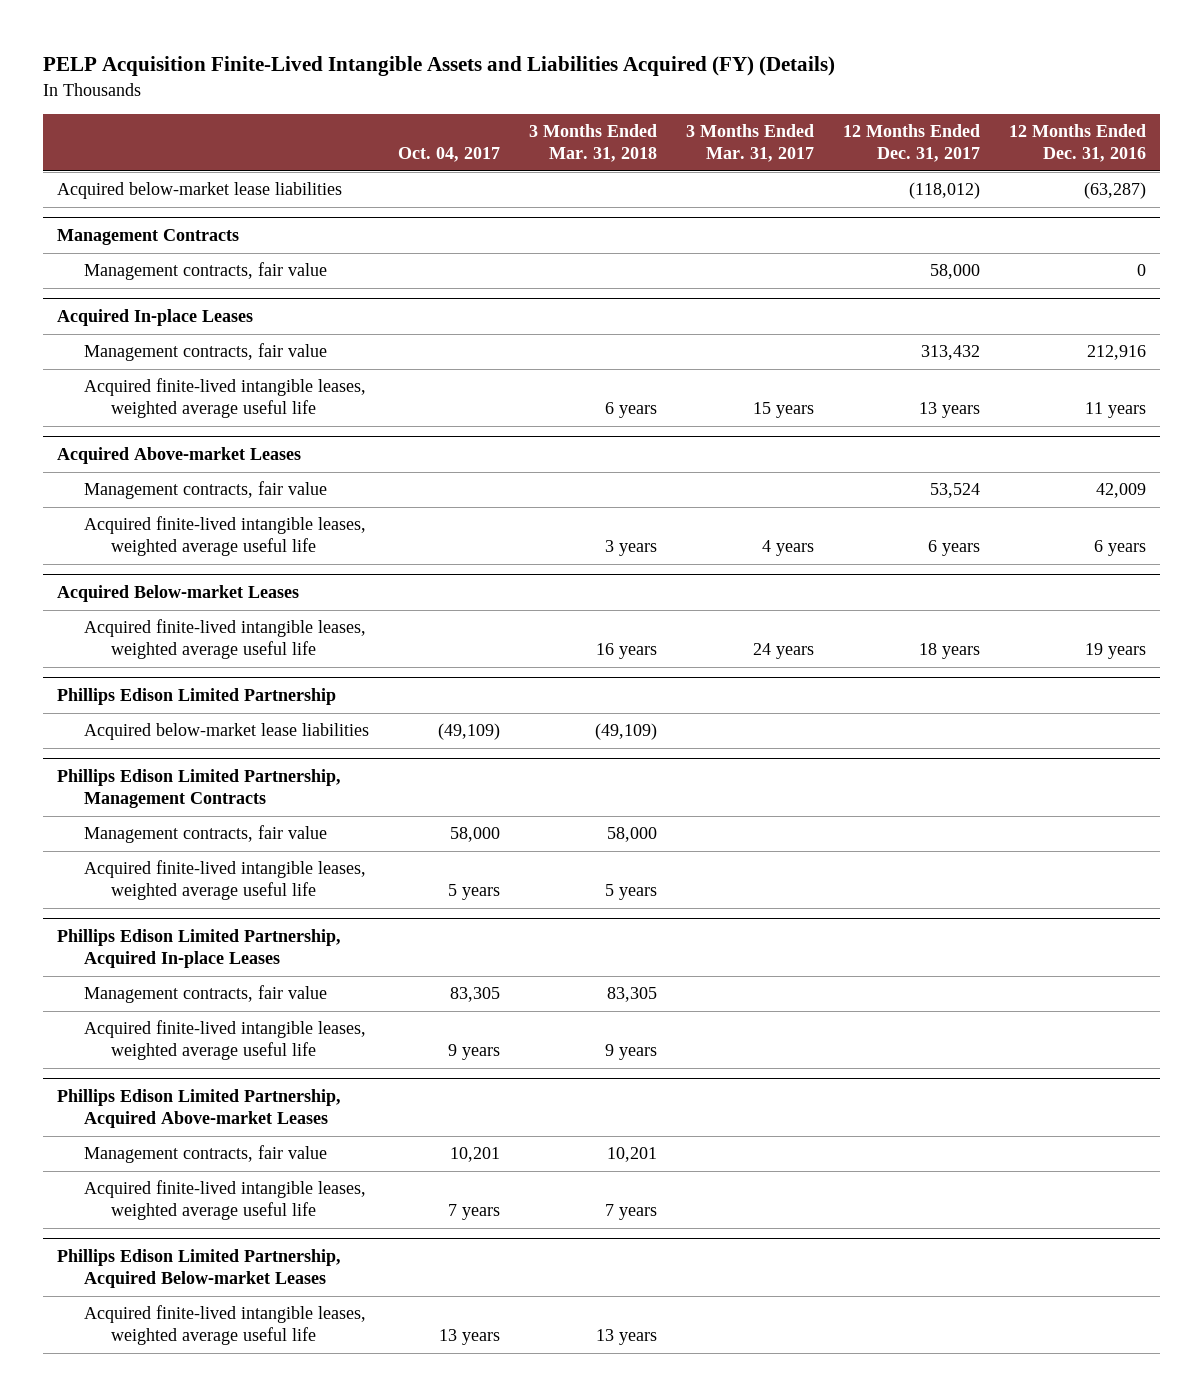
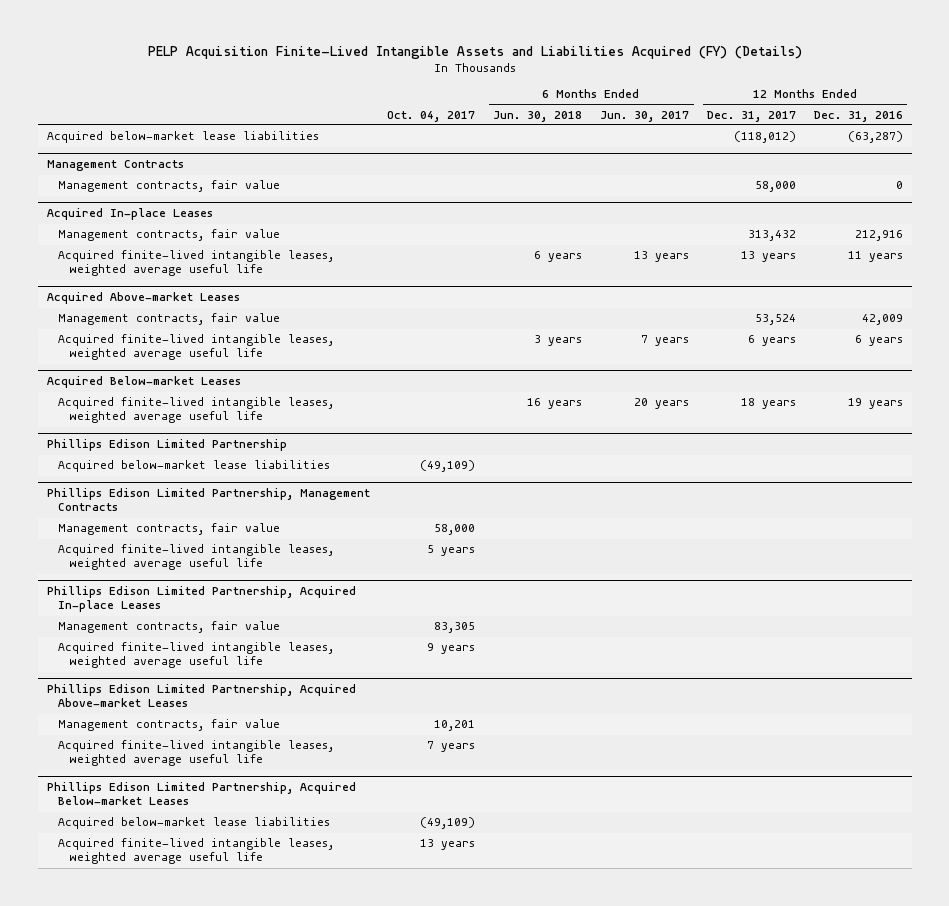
- | Oct. 04, 2017 | 3 Months Ended Mar. 31, 2018 | 3 Months Ended Mar. 31, 2017 | 12 Months Ended Dec. 31, 2017 | 12 Months Ended Dec. 31, 2016
+ | Oct. 04, 2017 | 6 Months Ended Jun. 30, 2018 | 6 Months Ended Jun. 30, 2017 | 12 Months Ended Dec. 31, 2017 | 12 Months Ended Dec. 31, 2016
@ Phillips Edison Limited Partnership, Acquired Below-market Leases
+ Acquired below-market lease liabilities | (49,109) | | | |

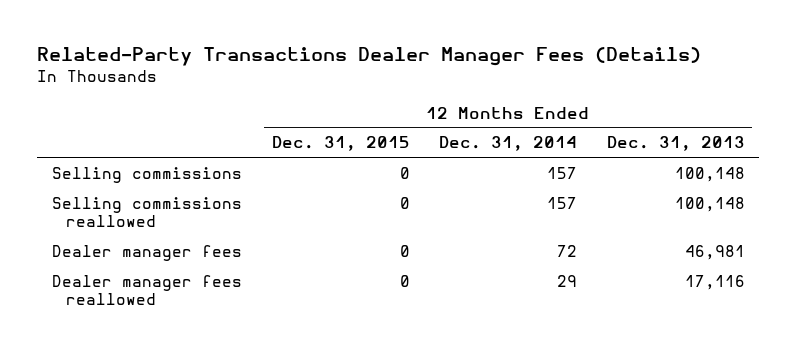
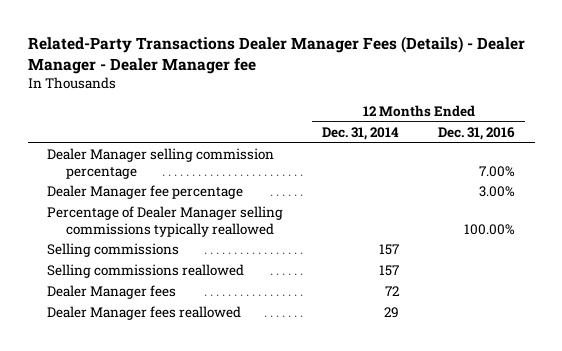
- Related-Party Transactions Dealer Manager Fees (Details)
+ Related-Party Transactions Dealer Manager Fees (Details) - Dealer Manager - Dealer Manager fee
- | 12 Months Ended Dec. 31, 2015 | 12 Months Ended Dec. 31, 2014 | 12 Months Ended Dec. 31, 2013
+ | 12 Months Ended Dec. 31, 2014 | 12 Months Ended Dec. 31, 2016
+ Dealer Manager selling commission percentage | | 7.00%
+ Dealer Manager fee percentage | | 3.00%
+ Percentage of Dealer Manager selling commissions typically reallowed | | 100.00%
- Dealer manager fees | 0 | 72 | 46,981
- Dealer manager fees reallowed | 0 | 29 | 17,116
+ Dealer Manager fees | 72 |
+ Dealer Manager fees reallowed | 29 |

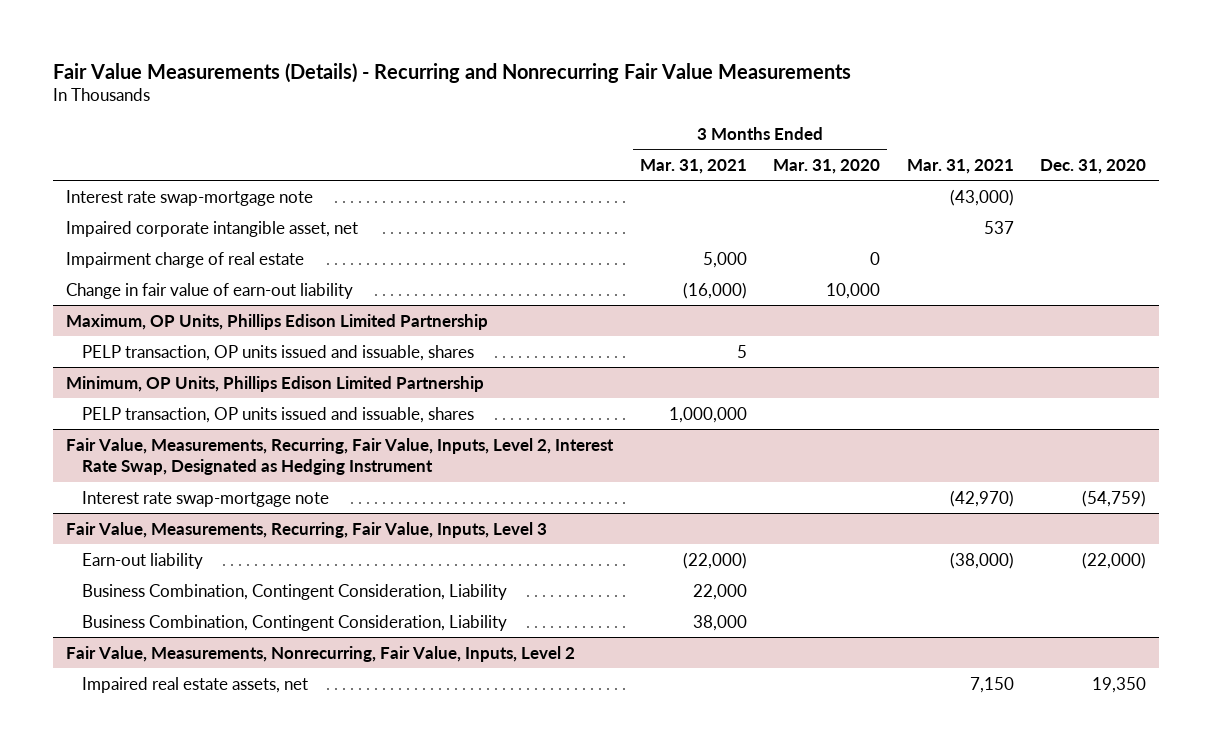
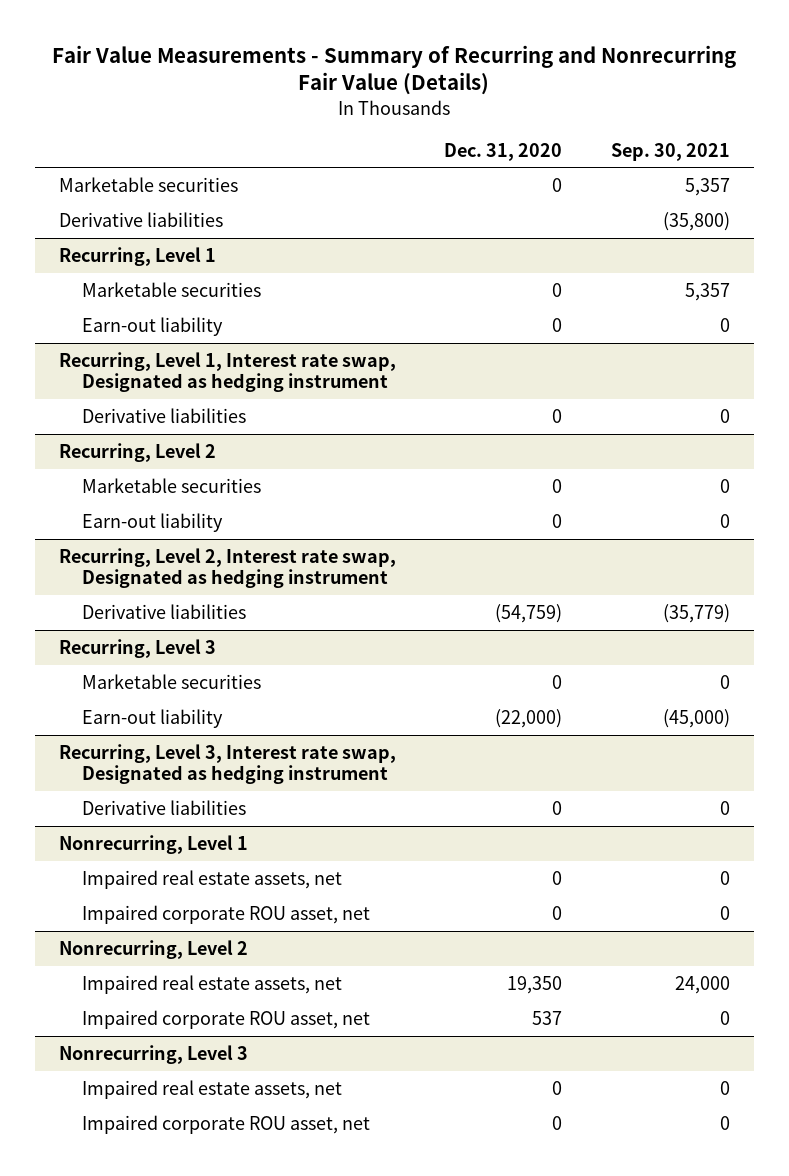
- Fair Value Measurements (Details) - Recurring and Nonrecurring Fair Value Measurements
+ Fair Value Measurements - Summary of Recurring and Nonrecurring Fair Value (Details)
- | 3 Months Ended Mar. 31, 2021 | 3 Months Ended Mar. 31, 2020 | Mar. 31, 2021 | Dec. 31, 2020
+ | Dec. 31, 2020 | Sep. 30, 2021
- Interest rate swap-mortgage note | | | (43,000) |
- Impaired corporate intangible asset, net | | | 537 |
- Impairment charge of real estate | 5,000 | 0 | |
- Change in fair value of earn-out liability | (16,000) | 10,000 | |
- Maximum, OP Units, Phillips Edison Limited Partnership
- PELP transaction, OP units issued and issuable, shares | 5 | | |
- Minimum, OP Units, Phillips Edison Limited Partnership
- PELP transaction, OP units issued and issuable, shares | 1,000,000 | | |
- Fair Value, Measurements, Recurring, Fair Value, Inputs, Level 2, Interest Rate Swap, Designated as Hedging Instrument
- Interest rate swap-mortgage note | | | (42,970) | (54,759)
- Fair Value, Measurements, Recurring, Fair Value, Inputs, Level 3
+ Marketable securities | 0 | 5,357
+ Derivative liabilities | | (35,800)
+ Recurring, Level 1
+ Marketable securities | 0 | 5,357
+ Earn-out liability | 0 | 0
+ Recurring, Level 1, Interest rate swap, Designated as hedging instrument
+ Derivative liabilities | 0 | 0
+ Recurring, Level 2
+ Marketable securities | 0 | 0
+ Earn-out liability | 0 | 0
+ Recurring, Level 2, Interest rate swap, Designated as hedging instrument
+ Derivative liabilities | (54,759) | (35,779)
+ Recurring, Level 3
+ Marketable securities | 0 | 0
- Business Combination, Contingent Consideration, Liability | 22,000 | | |
- Business Combination, Contingent Consideration, Liability | 38,000 | | |
- Fair Value, Measurements, Nonrecurring, Fair Value, Inputs, Level 2
+ Recurring, Level 3, Interest rate swap, Designated as hedging instrument
+ Derivative liabilities | 0 | 0
+ Nonrecurring, Level 1
+ Impaired real estate assets, net | 0 | 0
+ Impaired corporate ROU asset, net | 0 | 0
+ Nonrecurring, Level 2
+ Impaired corporate ROU asset, net | 537 | 0
+ Nonrecurring, Level 3
+ Impaired real estate assets, net | 0 | 0
+ Impaired corporate ROU asset, net | 0 | 0

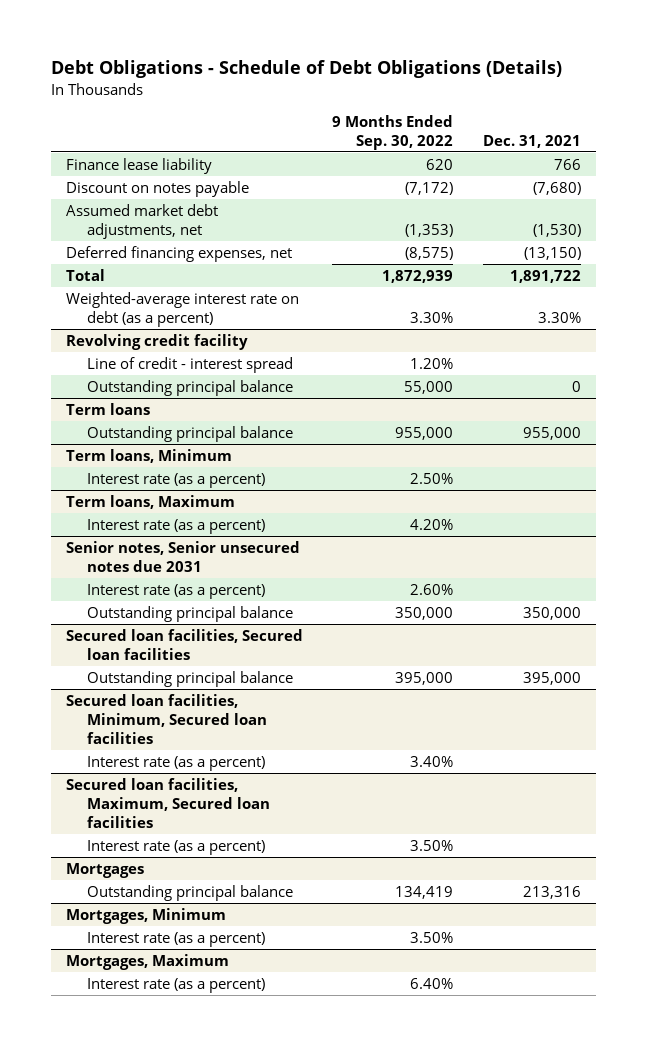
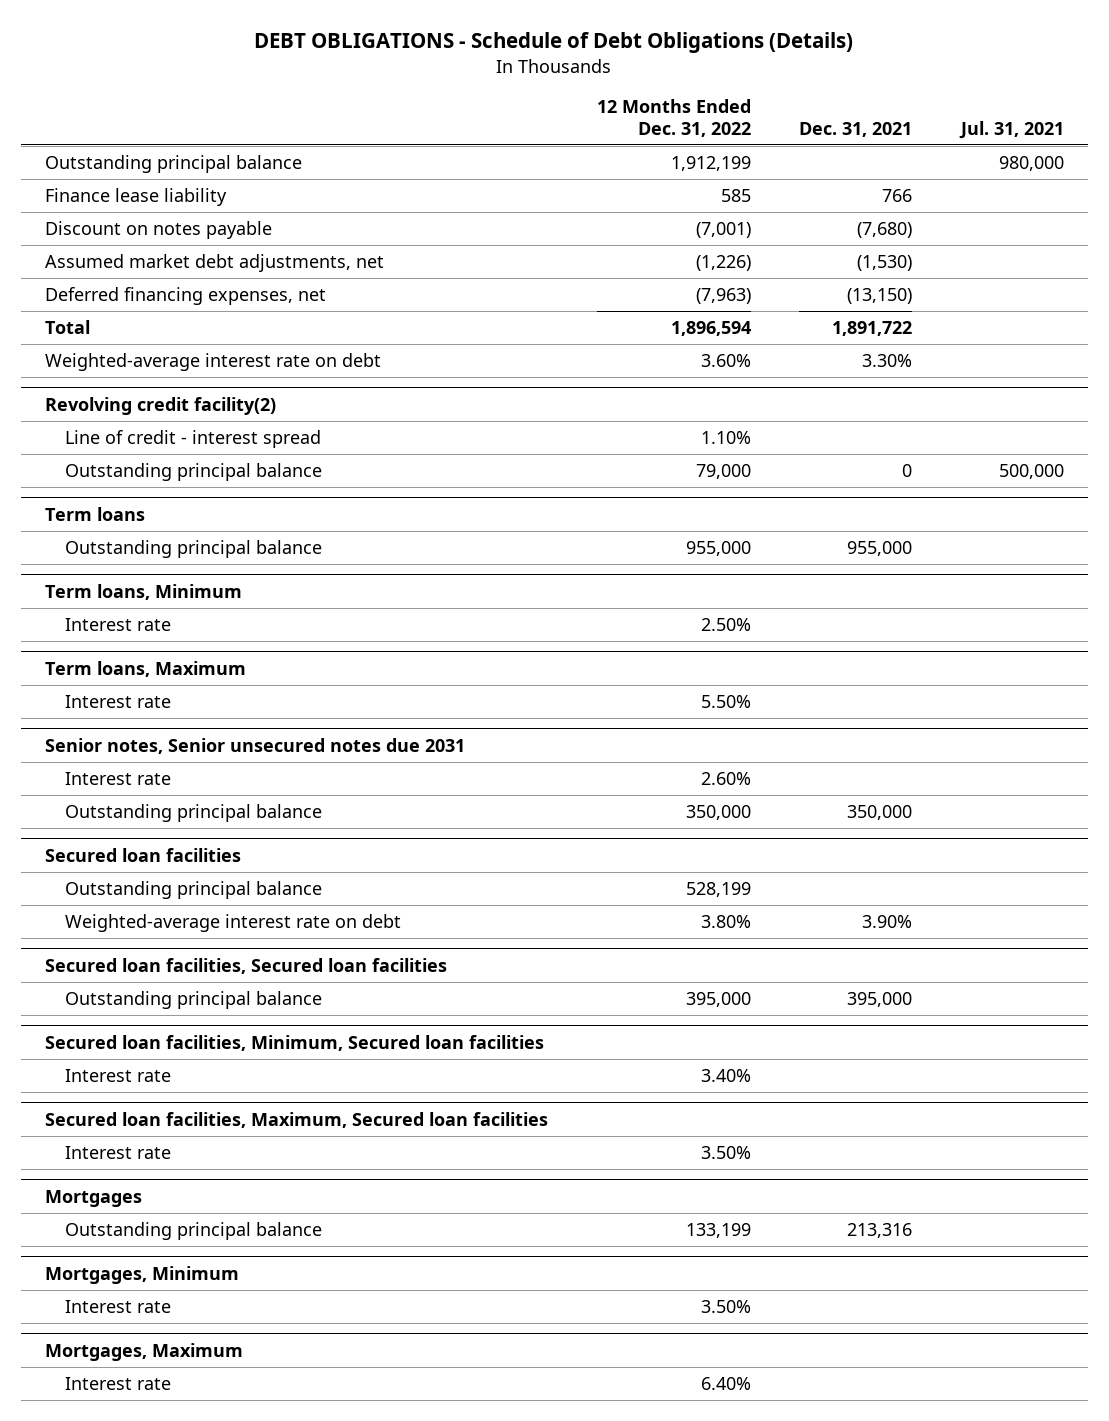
- Debt Obligations - Schedule of Debt Obligations (Details)
+ DEBT OBLIGATIONS - Schedule of Debt Obligations (Details)
- | 9 Months Ended Sep. 30, 2022 | Dec. 31, 2021
+ | 12 Months Ended Dec. 31, 2022 | Dec. 31, 2021 | Jul. 31, 2021
+ Outstanding principal balance | 1,912,199 | | 980,000
- Weighted-average interest rate on debt (as a percent) | 3.30% | 3.30%
- Revolving credit facility
+ Weighted-average interest rate on debt | 3.60% | 3.30% |
+ Revolving credit facility(2)
@ Term loans, Minimum
- Interest rate (as a percent) | 2.50% |
+ Interest rate | 2.50% | |
@ Term loans, Maximum
- Interest rate (as a percent) | 4.20% |
+ Interest rate | 5.50% | |
@ Senior notes, Senior unsecured notes due 2031
- Interest rate (as a percent) | 2.60% |
+ Interest rate | 2.60% | |
+ Secured loan facilities
+ Outstanding principal balance | 528,199 | |
+ Weighted-average interest rate on debt | 3.80% | 3.90% |
@ Secured loan facilities, Minimum, Secured loan facilities
- Interest rate (as a percent) | 3.40% |
+ Interest rate | 3.40% | |
@ Secured loan facilities, Maximum, Secured loan facilities
- Interest rate (as a percent) | 3.50% |
+ Interest rate | 3.50% | |
@ Mortgages, Minimum
- Interest rate (as a percent) | 3.50% |
+ Interest rate | 3.50% | |
@ Mortgages, Maximum
- Interest rate (as a percent) | 6.40% |
+ Interest rate | 6.40% | |

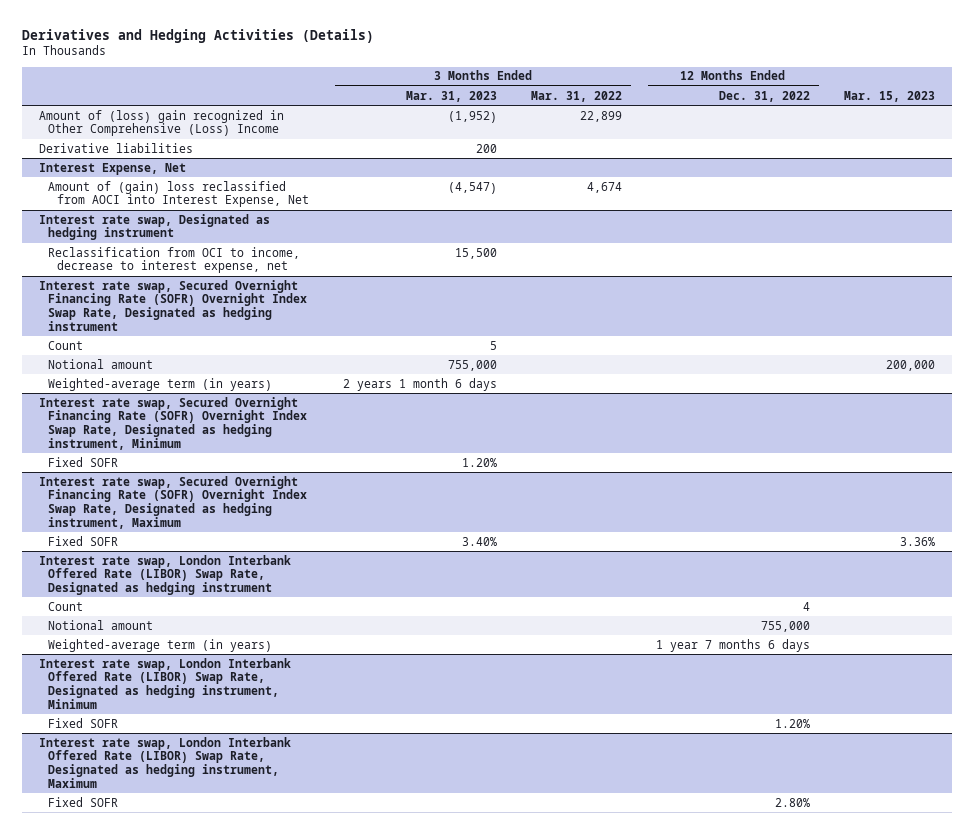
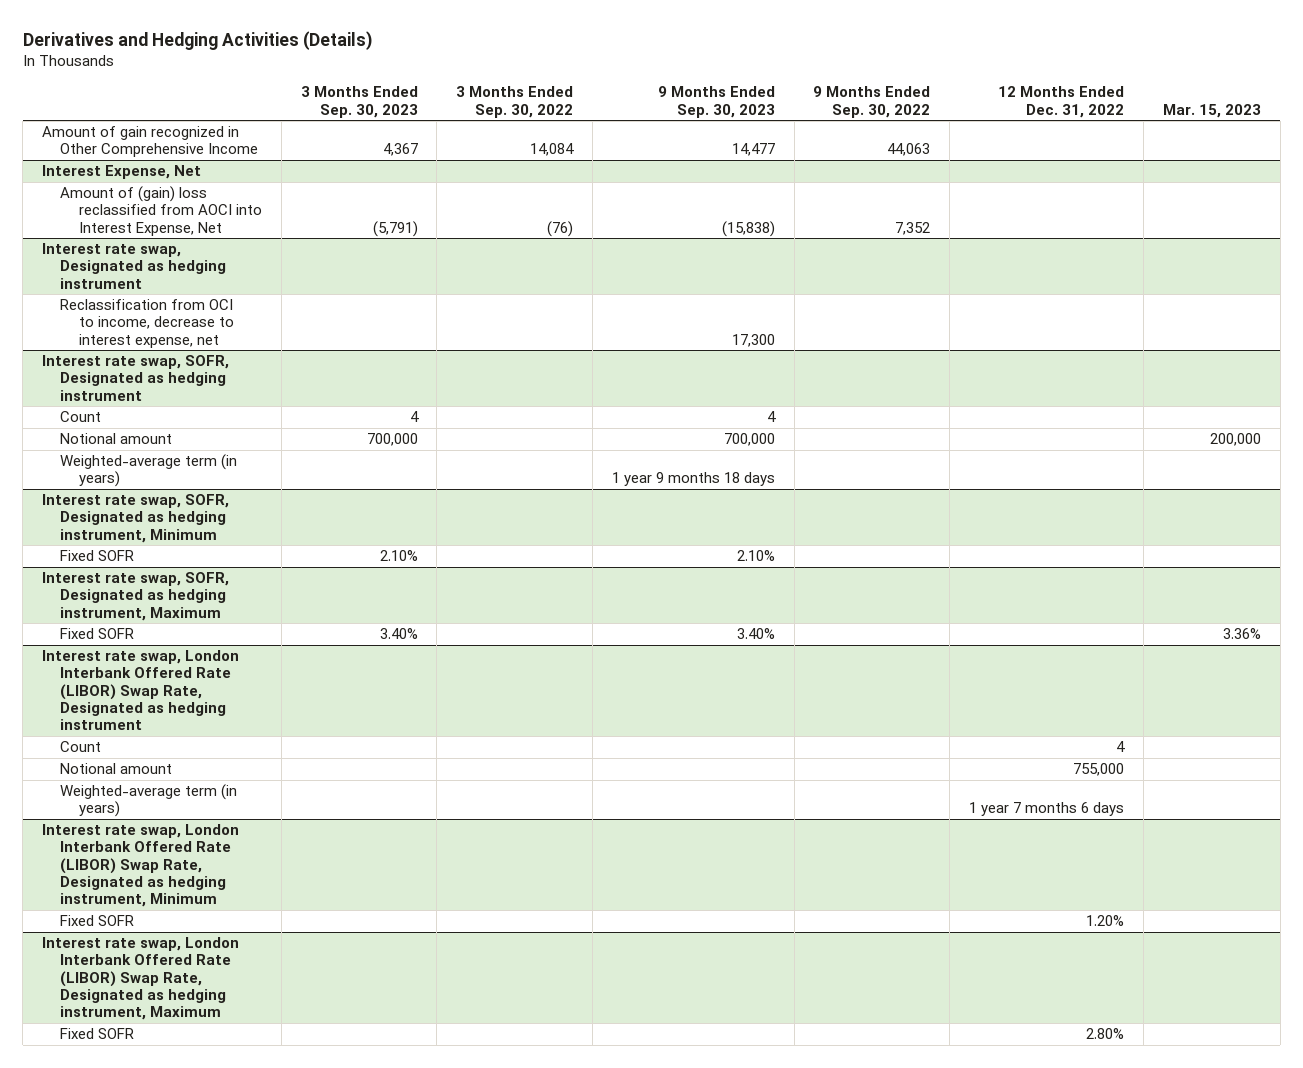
- | 3 Months Ended Mar. 31, 2023 | 3 Months Ended Mar. 31, 2022 | 12 Months Ended Dec. 31, 2022 | Mar. 15, 2023
+ | 3 Months Ended Sep. 30, 2023 | 3 Months Ended Sep. 30, 2022 | 9 Months Ended Sep. 30, 2023 | 9 Months Ended Sep. 30, 2022 | 12 Months Ended Dec. 31, 2022 | Mar. 15, 2023
- Amount of (loss) gain recognized in Other Comprehensive (Loss) Income | (1,952) | 22,899 | |
- Derivative liabilities | 200 | | |
+ Amount of gain recognized in Other Comprehensive Income | 4,367 | 14,084 | 14,477 | 44,063 | |
- Interest rate swap, Secured Overnight Financing Rate (SOFR) Overnight Index Swap Rate, Designated as hedging instrument
+ Interest rate swap, SOFR, Designated as hedging instrument
- Interest rate swap, Secured Overnight Financing Rate (SOFR) Overnight Index Swap Rate, Designated as hedging instrument, Minimum
+ Interest rate swap, SOFR, Designated as hedging instrument, Minimum
- Interest rate swap, Secured Overnight Financing Rate (SOFR) Overnight Index Swap Rate, Designated as hedging instrument, Maximum
+ Interest rate swap, SOFR, Designated as hedging instrument, Maximum

